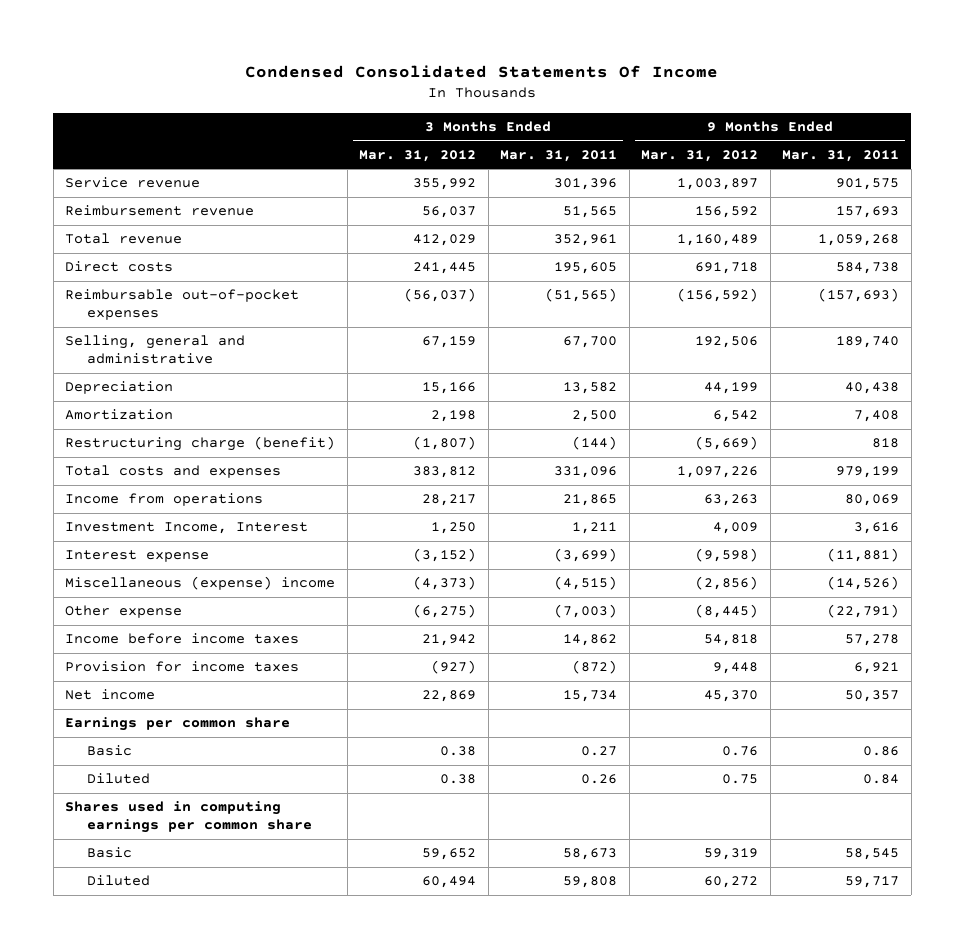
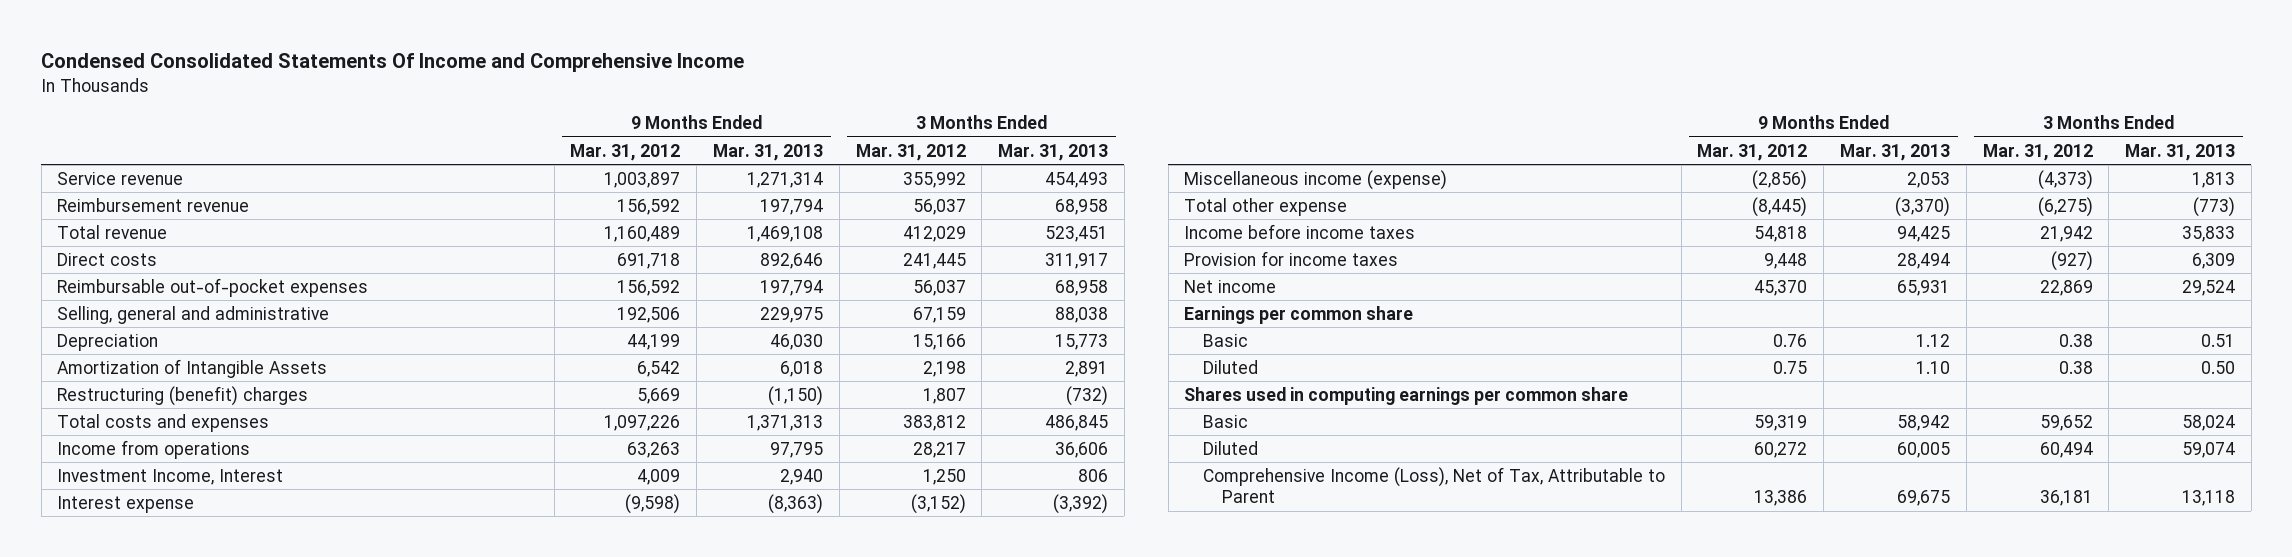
- Condensed Consolidated Statements Of Income
+ Condensed Consolidated Statements Of Income and Comprehensive Income
- | 3 Months Ended Mar. 31, 2012 | 3 Months Ended Mar. 31, 2011 | 9 Months Ended Mar. 31, 2012 | 9 Months Ended Mar. 31, 2011
+ | 9 Months Ended Mar. 31, 2012 | 9 Months Ended Mar. 31, 2013 | 3 Months Ended Mar. 31, 2012 | 3 Months Ended Mar. 31, 2013
- Reimbursable out-of-pocket expenses | (56,037) | (51,565) | (156,592) | (157,693)
+ Reimbursable out-of-pocket expenses | 156,592 | 197,794 | 56,037 | 68,958
- Amortization | 2,198 | 2,500 | 6,542 | 7,408
- Restructuring charge (benefit) | (1,807) | (144) | (5,669) | 818
+ Amortization of Intangible Assets | 6,542 | 6,018 | 2,198 | 2,891
+ Restructuring (benefit) charges | 5,669 | (1,150) | 1,807 | (732)
- Miscellaneous (expense) income | (4,373) | (4,515) | (2,856) | (14,526)
- Other expense | (6,275) | (7,003) | (8,445) | (22,791)
+ Miscellaneous income (expense) | (2,856) | 2,053 | (4,373) | 1,813
+ Total other expense | (8,445) | (3,370) | (6,275) | (773)
+ Comprehensive Income (Loss), Net of Tax, Attributable to Parent | 13,386 | 69,675 | 36,181 | 13,118

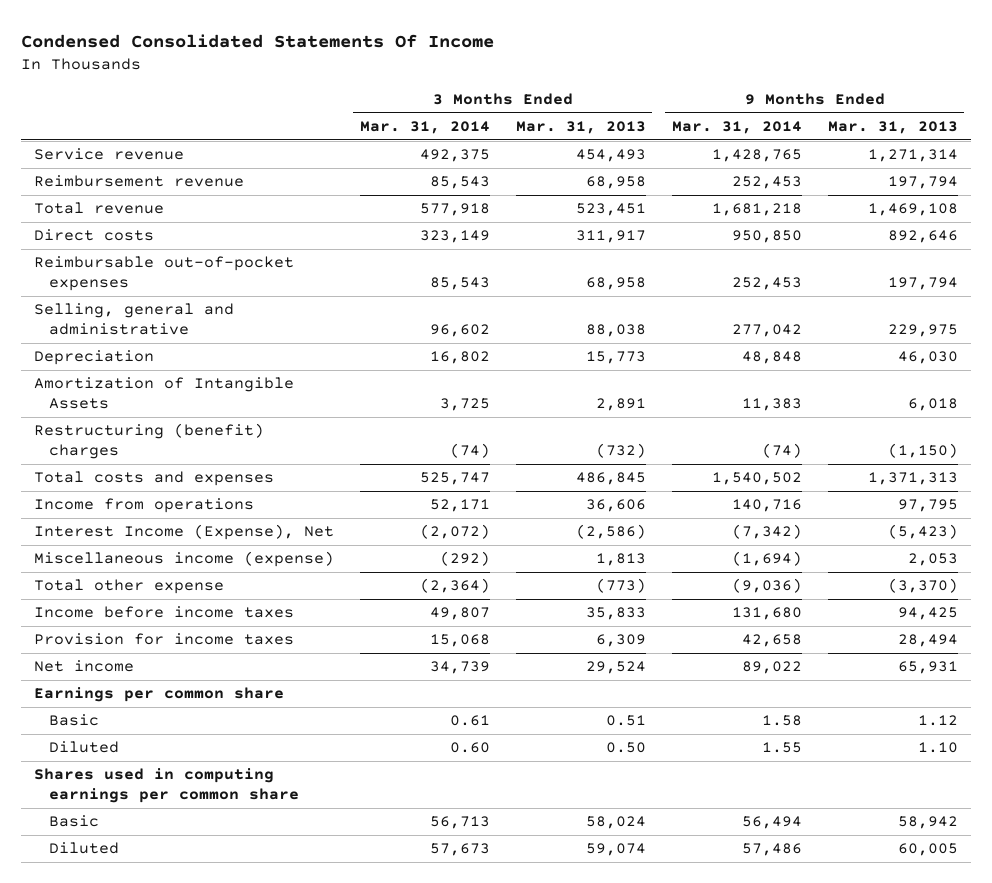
- Condensed Consolidated Statements Of Income and Comprehensive Income
+ Condensed Consolidated Statements Of Income
- | 9 Months Ended Mar. 31, 2012 | 9 Months Ended Mar. 31, 2013 | 3 Months Ended Mar. 31, 2012 | 3 Months Ended Mar. 31, 2013
+ | 3 Months Ended Mar. 31, 2014 | 3 Months Ended Mar. 31, 2013 | 9 Months Ended Mar. 31, 2014 | 9 Months Ended Mar. 31, 2013
- Investment Income, Interest | 4,009 | 2,940 | 1,250 | 806
- Interest expense | (9,598) | (8,363) | (3,152) | (3,392)
+ Interest Income (Expense), Net | (2,072) | (2,586) | (7,342) | (5,423)
- Comprehensive Income (Loss), Net of Tax, Attributable to Parent | 13,386 | 69,675 | 36,181 | 13,118

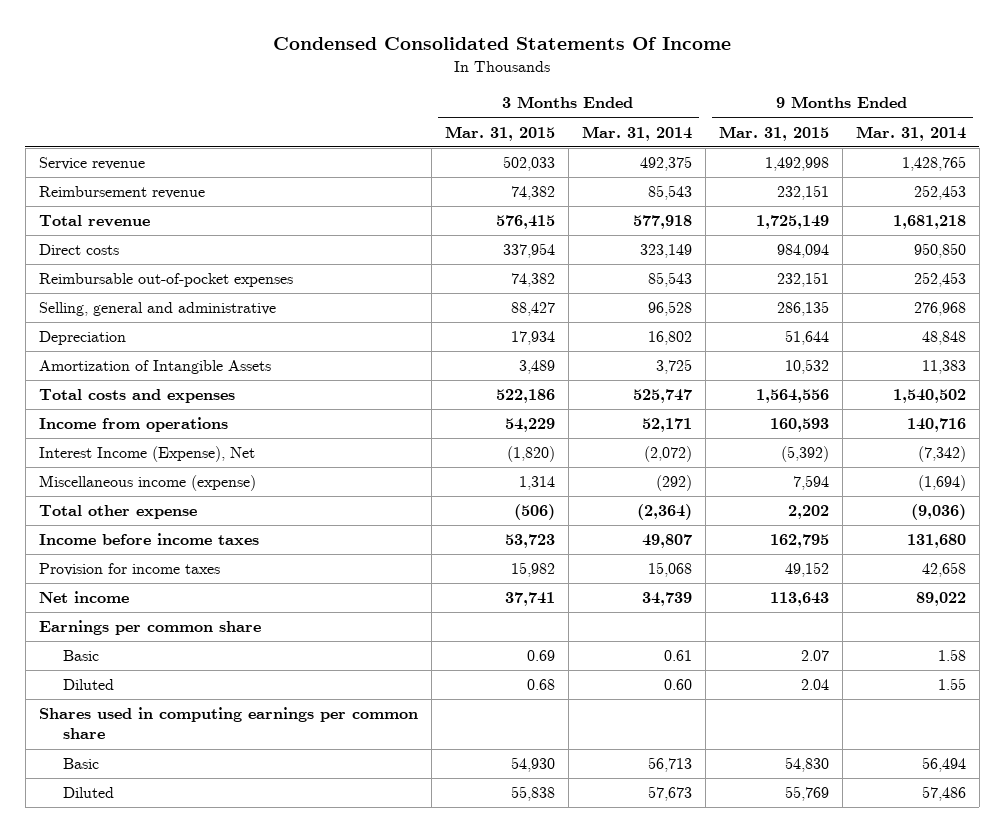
- | 3 Months Ended Mar. 31, 2014 | 3 Months Ended Mar. 31, 2013 | 9 Months Ended Mar. 31, 2014 | 9 Months Ended Mar. 31, 2013
+ | 3 Months Ended Mar. 31, 2015 | 3 Months Ended Mar. 31, 2014 | 9 Months Ended Mar. 31, 2015 | 9 Months Ended Mar. 31, 2014
- Selling, general and administrative | 96,602 | 88,038 | 277,042 | 229,975
+ Selling, general and administrative | 88,427 | 96,528 | 286,135 | 276,968
- Restructuring (benefit) charges | (74) | (732) | (74) | (1,150)

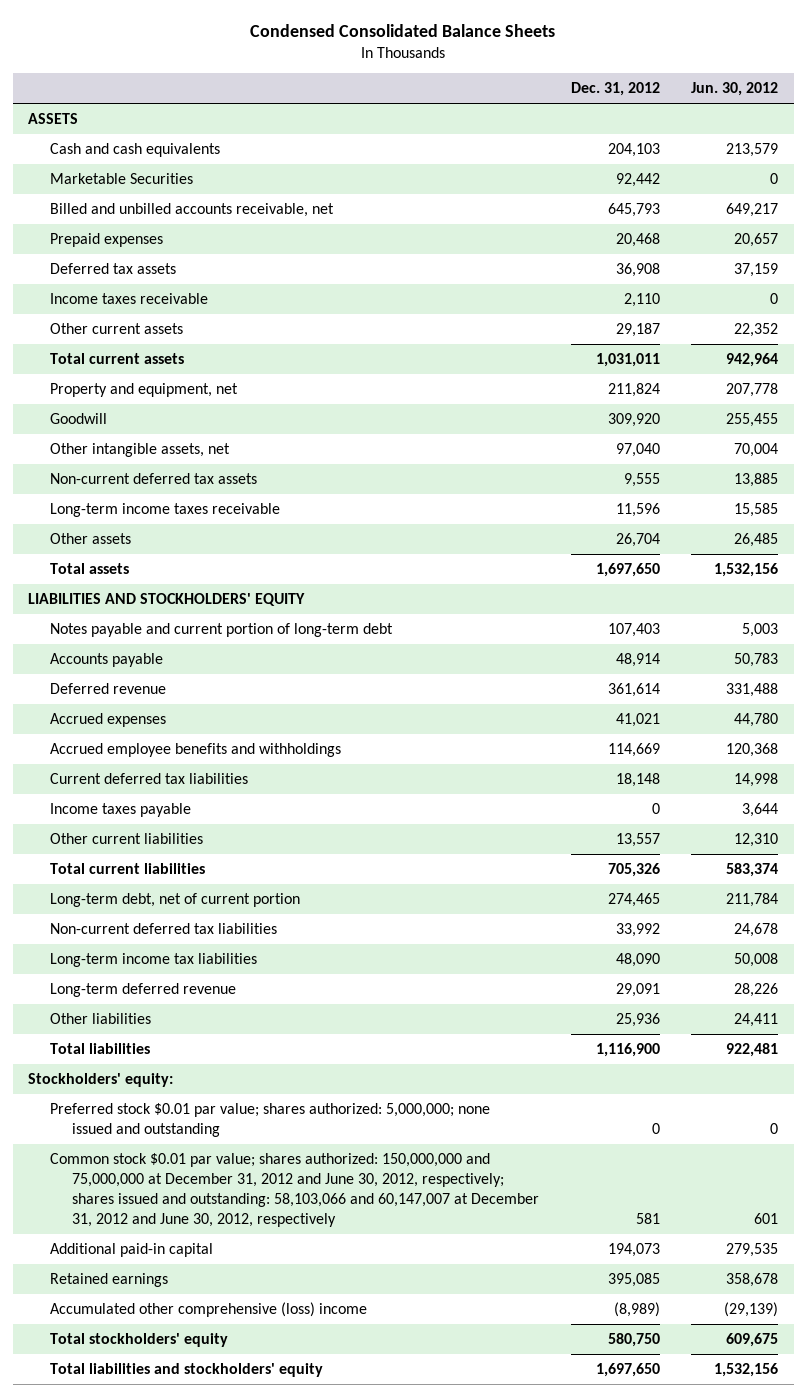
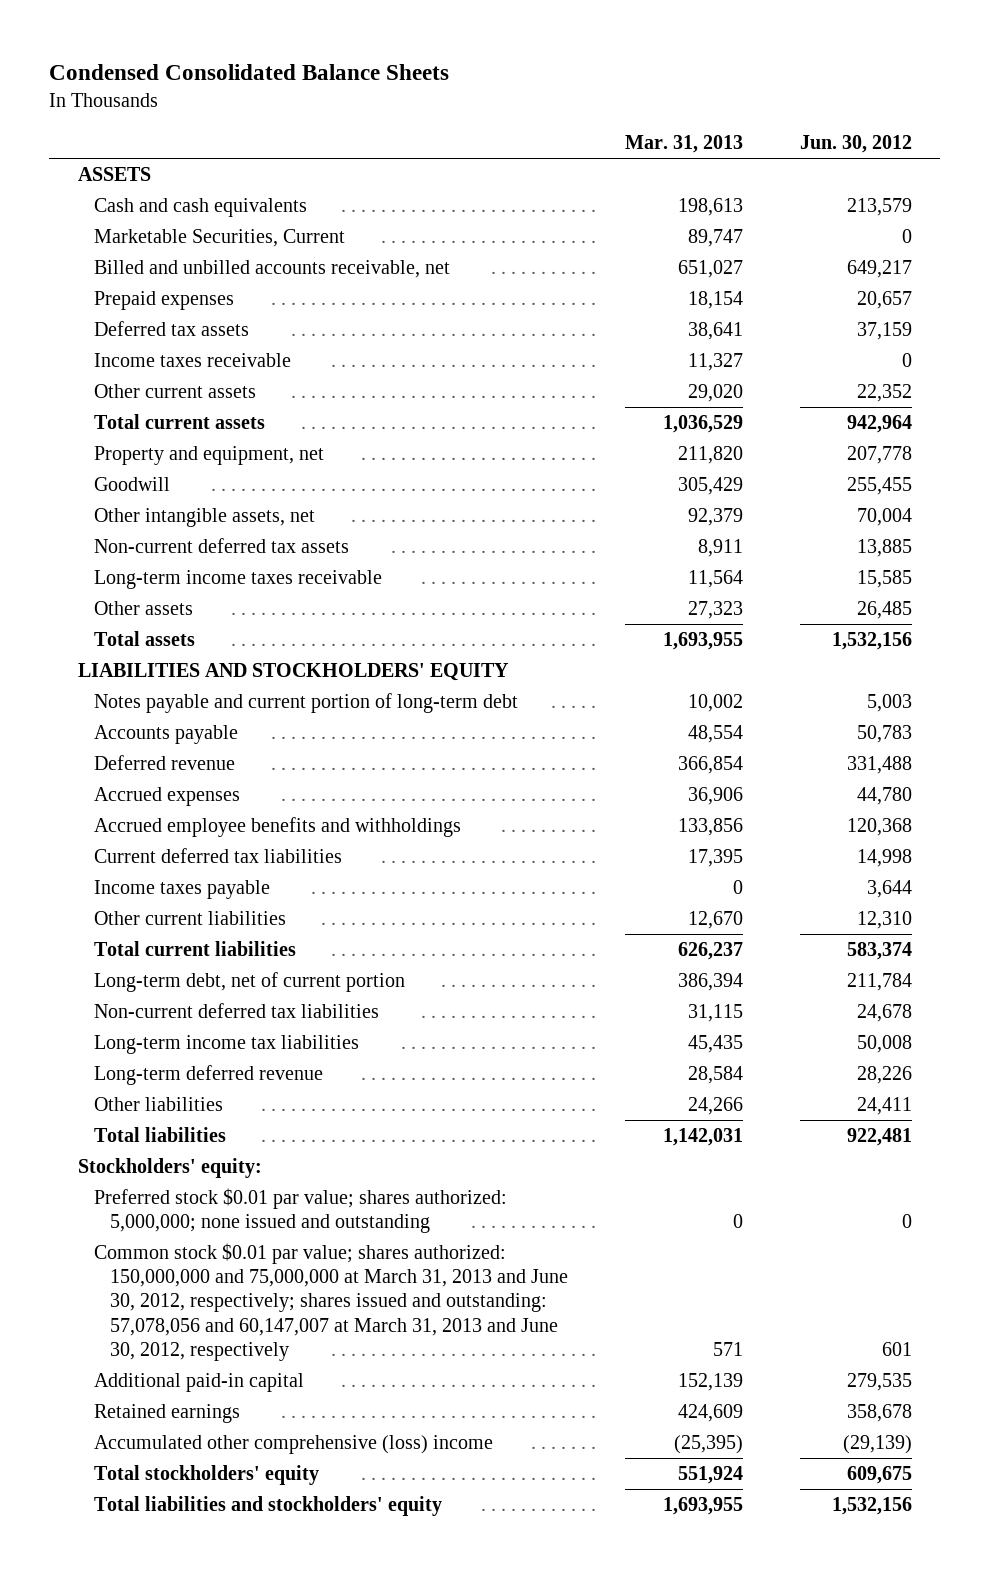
- | Dec. 31, 2012 | Jun. 30, 2012
+ | Mar. 31, 2013 | Jun. 30, 2012
- Marketable Securities | 92,442 | 0
+ Marketable Securities, Current | 89,747 | 0
- Common stock $0.01 par value; shares authorized: 150,000,000 and 75,000,000 at December 31, 2012 and June 30, 2012, respectively; shares issued and outstanding: 58,103,066 and 60,147,007 at December 31, 2012 and June 30, 2012, respectively | 581 | 601
+ Common stock $0.01 par value; shares authorized: 150,000,000 and 75,000,000 at March 31, 2013 and June 30, 2012, respectively; shares issued and outstanding: 57,078,056 and 60,147,007 at March 31, 2013 and June 30, 2012, respectively | 571 | 601

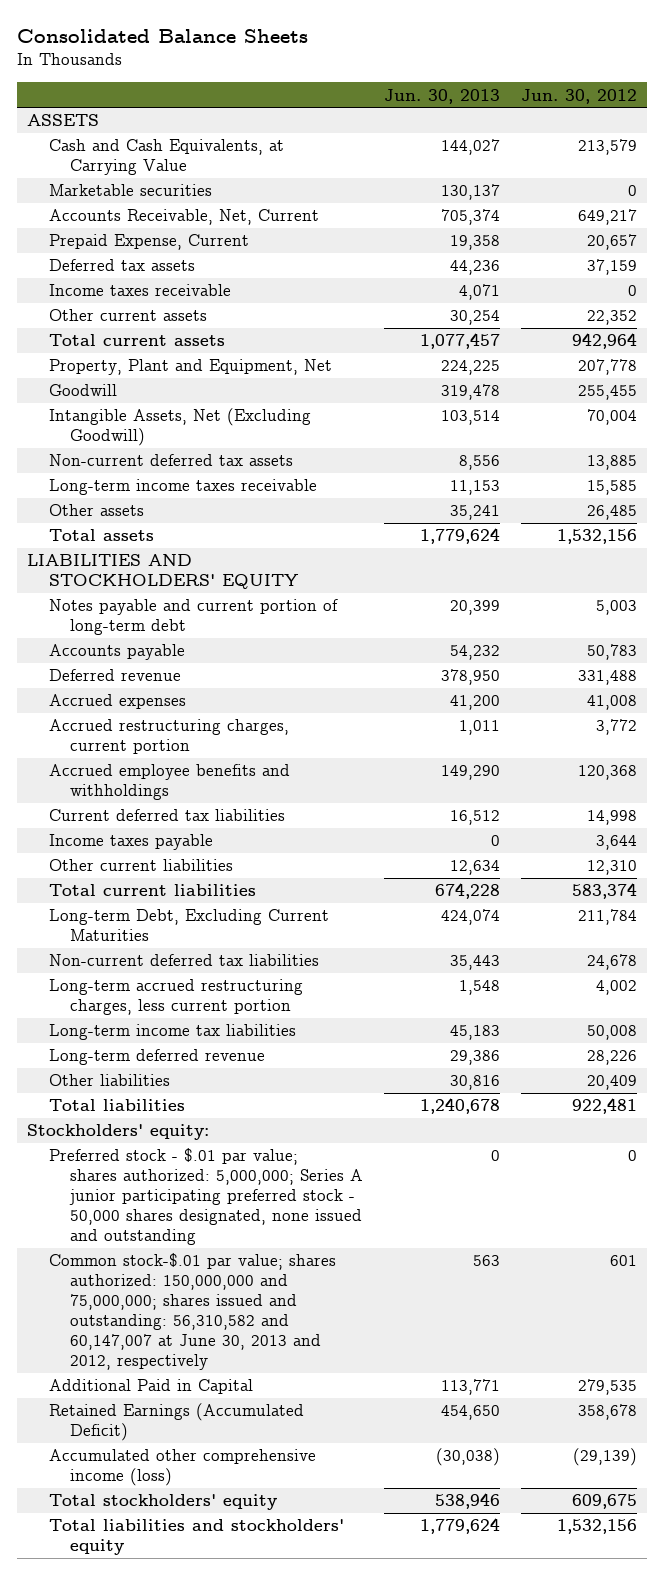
- Condensed Consolidated Balance Sheets
+ Consolidated Balance Sheets
- | Mar. 31, 2013 | Jun. 30, 2012
+ | Jun. 30, 2013 | Jun. 30, 2012
- Cash and cash equivalents | 198,613 | 213,579
- Marketable Securities, Current | 89,747 | 0
- Billed and unbilled accounts receivable, net | 651,027 | 649,217
- Prepaid expenses | 18,154 | 20,657
+ Cash and Cash Equivalents, at Carrying Value | 144,027 | 213,579
+ Marketable securities | 130,137 | 0
+ Accounts Receivable, Net, Current | 705,374 | 649,217
+ Prepaid Expense, Current | 19,358 | 20,657
- Property and equipment, net | 211,820 | 207,778
+ Property, Plant and Equipment, Net | 224,225 | 207,778
- Other intangible assets, net | 92,379 | 70,004
+ Intangible Assets, Net (Excluding Goodwill) | 103,514 | 70,004
- Accrued expenses | 36,906 | 44,780
+ Accrued expenses | 41,200 | 41,008
+ Accrued restructuring charges, current portion | 1,011 | 3,772
- Long-term debt, net of current portion | 386,394 | 211,784
+ Long-term Debt, Excluding Current Maturities | 424,074 | 211,784
+ Long-term accrued restructuring charges, less current portion | 1,548 | 4,002
- Other liabilities | 24,266 | 24,411
+ Other liabilities | 30,816 | 20,409
- Preferred stock $0.01 par value; shares authorized: 5,000,000; none issued and outstanding | 0 | 0
- Common stock $0.01 par value; shares authorized: 150,000,000 and 75,000,000 at March 31, 2013 and June 30, 2012, respectively; shares issued and outstanding: 57,078,056 and 60,147,007 at March 31, 2013 and June 30, 2012, respectively | 571 | 601
- Additional paid-in capital | 152,139 | 279,535
- Retained earnings | 424,609 | 358,678
- Accumulated other comprehensive (loss) income | (25,395) | (29,139)
+ Preferred stock - $.01 par value; shares authorized: 5,000,000; Series A junior participating preferred stock - 50,000 shares designated, none issued and outstanding | 0 | 0
+ Common stock-$.01 par value; shares authorized: 150,000,000 and 75,000,000; shares issued and outstanding: 56,310,582 and 60,147,007 at June 30, 2013 and 2012, respectively | 563 | 601
+ Additional Paid in Capital | 113,771 | 279,535
+ Retained Earnings (Accumulated Deficit) | 454,650 | 358,678
+ Accumulated other comprehensive income (loss) | (30,038) | (29,139)

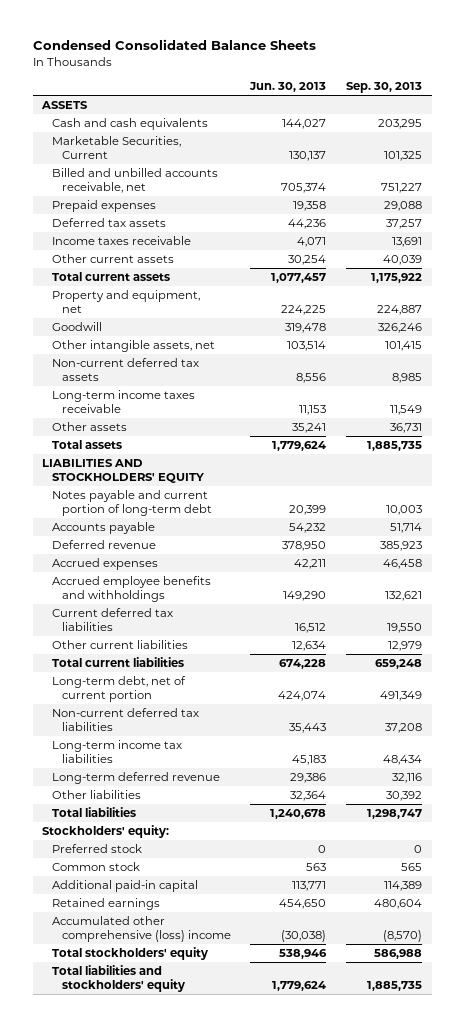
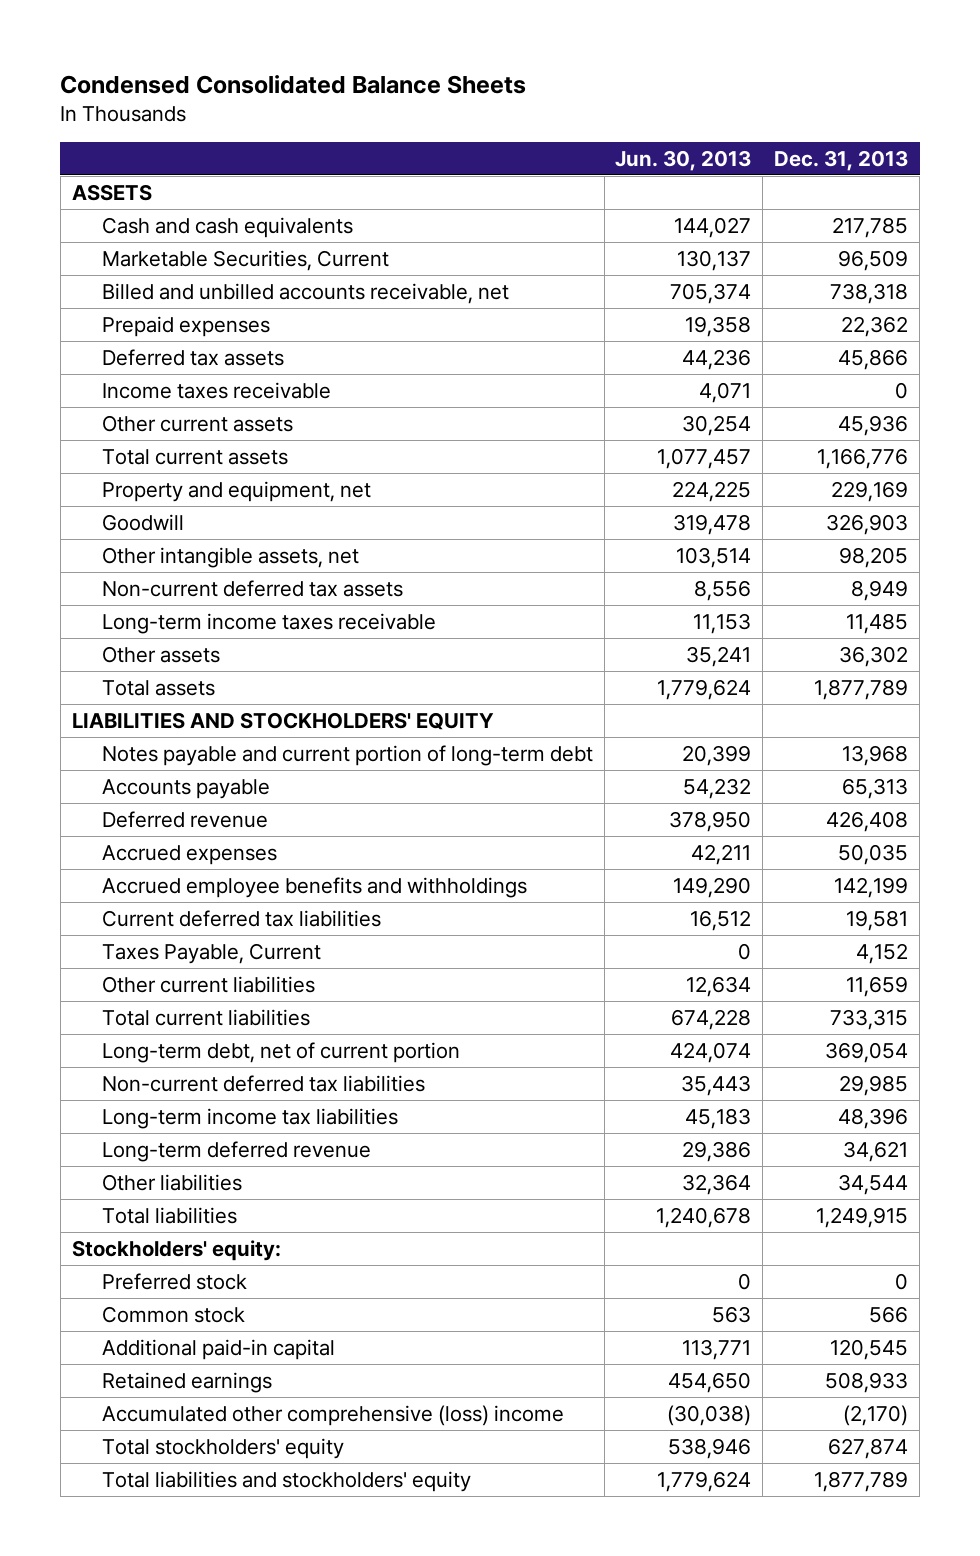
- | Jun. 30, 2013 | Sep. 30, 2013
+ | Jun. 30, 2013 | Dec. 31, 2013
+ Taxes Payable, Current | 0 | 4,152

